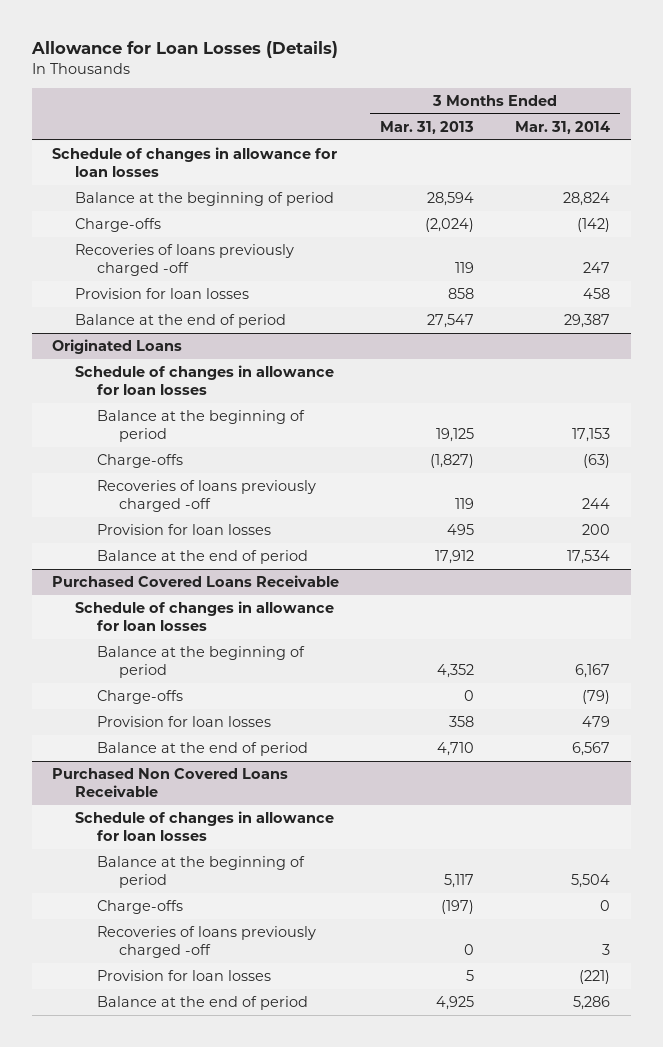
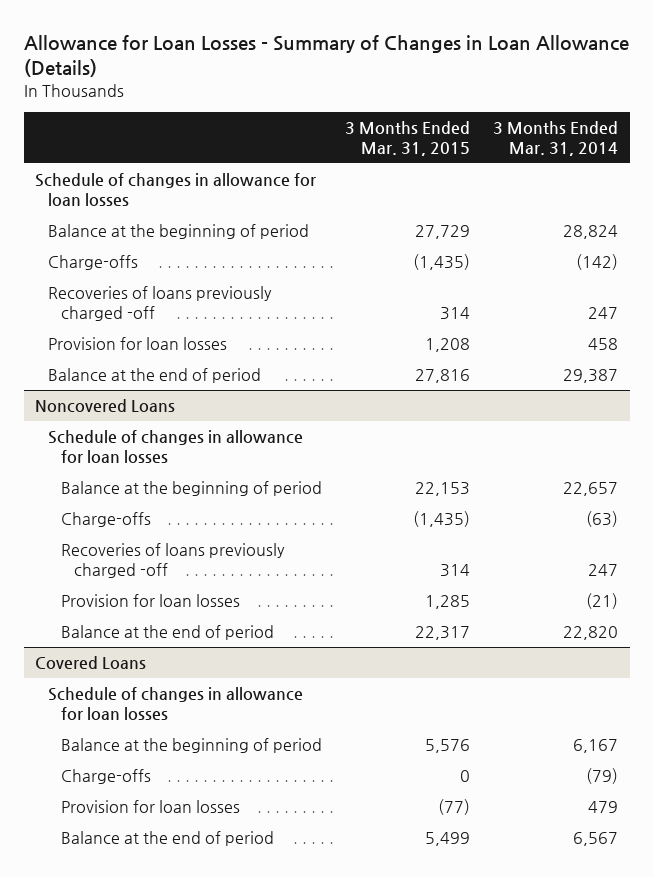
- Allowance for Loan Losses (Details)
+ Allowance for Loan Losses - Summary of Changes in Loan Allowance (Details)
- | 3 Months Ended Mar. 31, 2013 | 3 Months Ended Mar. 31, 2014
+ | 3 Months Ended Mar. 31, 2015 | 3 Months Ended Mar. 31, 2014
- Originated Loans
+ Noncovered Loans
- Balance at the beginning of period | 19,125 | 17,153
+ Balance at the beginning of period | 22,153 | 22,657
- Recoveries of loans previously charged -off | 119 | 244
- Provision for loan losses | 495 | 200
- Balance at the end of period | 17,912 | 17,534
- Purchased Covered Loans Receivable
+ Recoveries of loans previously charged -off | 314 | 247
+ Provision for loan losses | 1,285 | (21)
+ Balance at the end of period | 22,317 | 22,820
+ Covered Loans
- Purchased Non Covered Loans Receivable
- Schedule of changes in allowance for loan losses
- Balance at the beginning of period | 5,117 | 5,504
- Charge-offs | (197) | 0
- Recoveries of loans previously charged -off | 0 | 3
- Provision for loan losses | 5 | (221)
- Balance at the end of period | 4,925 | 5,286

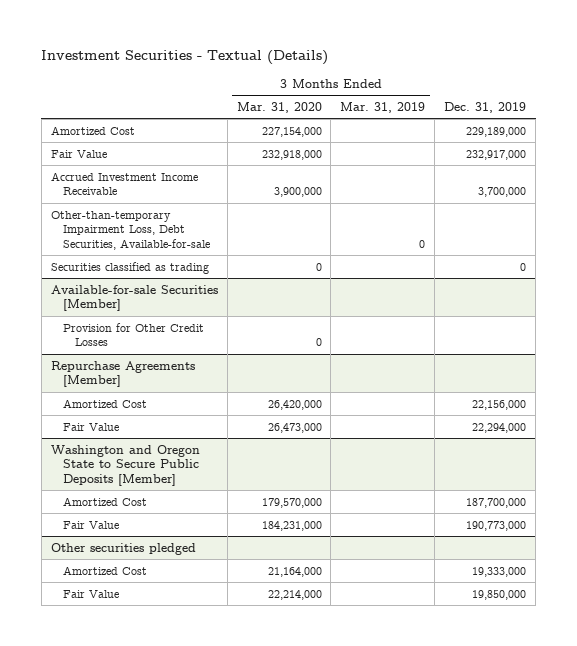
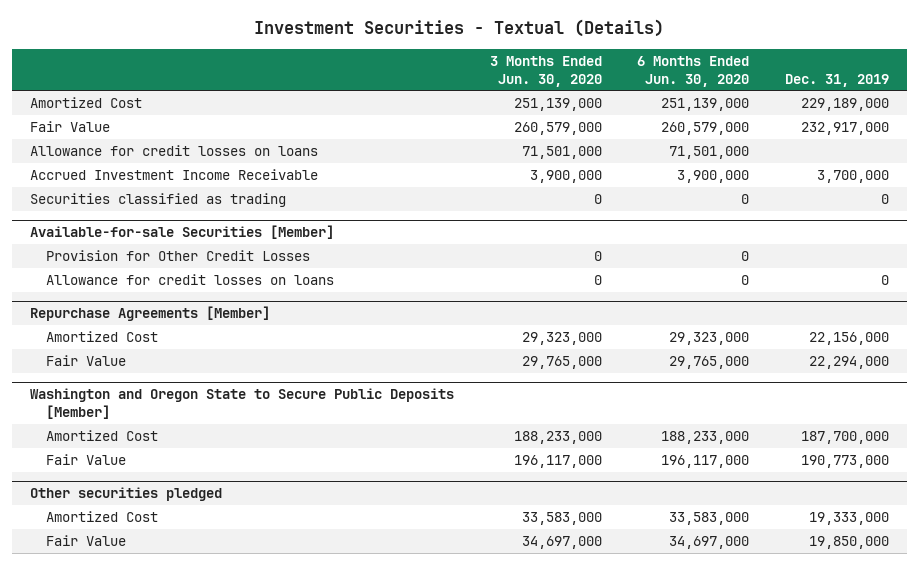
- | 3 Months Ended Mar. 31, 2020 | 3 Months Ended Mar. 31, 2019 | Dec. 31, 2019
+ | 3 Months Ended Jun. 30, 2020 | 6 Months Ended Jun. 30, 2020 | Dec. 31, 2019
+ Allowance for credit losses on loans | 71,501,000 | 71,501,000 |
- Other-than-temporary Impairment Loss, Debt Securities, Available-for-sale | | 0 |
@ Available-for-sale Securities [Member]
+ Allowance for credit losses on loans | 0 | 0 | 0

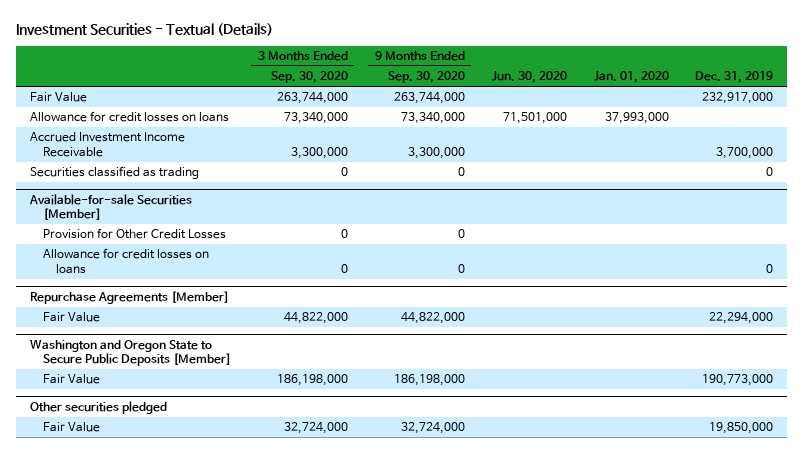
- | 3 Months Ended Jun. 30, 2020 | 6 Months Ended Jun. 30, 2020 | Dec. 31, 2019
+ | 3 Months Ended Sep. 30, 2020 | 9 Months Ended Sep. 30, 2020 | Jun. 30, 2020 | Jan. 01, 2020 | Dec. 31, 2019
- Amortized Cost | 251,139,000 | 251,139,000 | 229,189,000
@ Repurchase Agreements [Member]
- Amortized Cost | 29,323,000 | 29,323,000 | 22,156,000
@ Washington and Oregon State to Secure Public Deposits [Member]
- Amortized Cost | 188,233,000 | 188,233,000 | 187,700,000
@ Other securities pledged
- Amortized Cost | 33,583,000 | 33,583,000 | 19,333,000

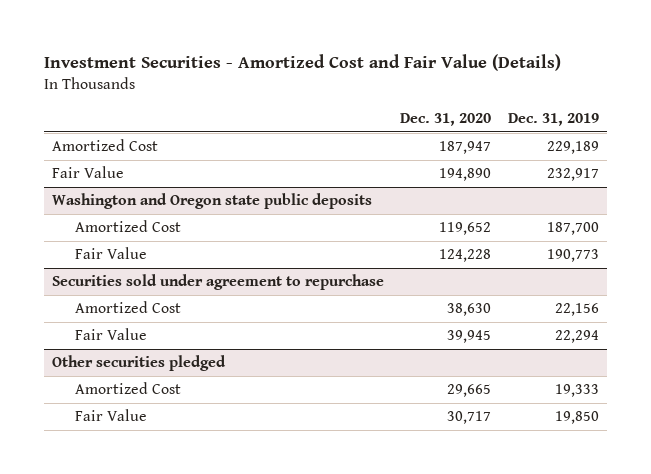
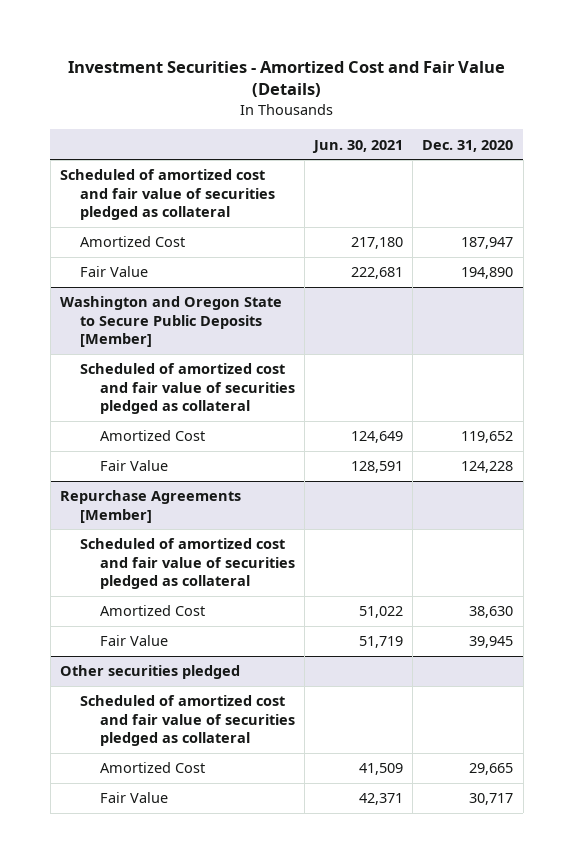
- | Dec. 31, 2020 | Dec. 31, 2019
+ | Jun. 30, 2021 | Dec. 31, 2020
+ Scheduled of amortized cost and fair value of securities pledged as collateral
- Washington and Oregon state public deposits
+ Washington and Oregon State to Secure Public Deposits [Member]
+ Scheduled of amortized cost and fair value of securities pledged as collateral
- Securities sold under agreement to repurchase
+ Repurchase Agreements [Member]
+ Scheduled of amortized cost and fair value of securities pledged as collateral
@ Other securities pledged
+ Scheduled of amortized cost and fair value of securities pledged as collateral

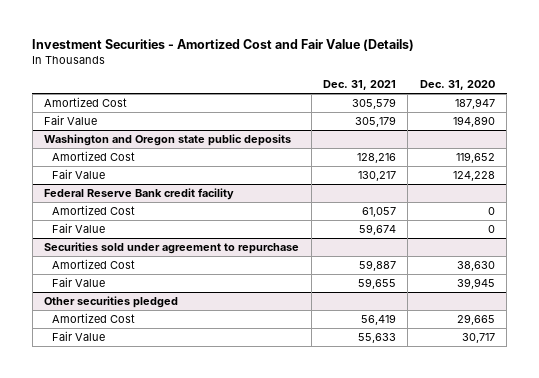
- | Jun. 30, 2021 | Dec. 31, 2020
+ | Dec. 31, 2021 | Dec. 31, 2020
- Scheduled of amortized cost and fair value of securities pledged as collateral
- Washington and Oregon State to Secure Public Deposits [Member]
- Scheduled of amortized cost and fair value of securities pledged as collateral
+ Washington and Oregon state public deposits
- Repurchase Agreements [Member]
- Scheduled of amortized cost and fair value of securities pledged as collateral
+ Federal Reserve Bank credit facility
+ Amortized Cost | 61,057 | 0
+ Fair Value | 59,674 | 0
+ Securities sold under agreement to repurchase
@ Other securities pledged
- Scheduled of amortized cost and fair value of securities pledged as collateral

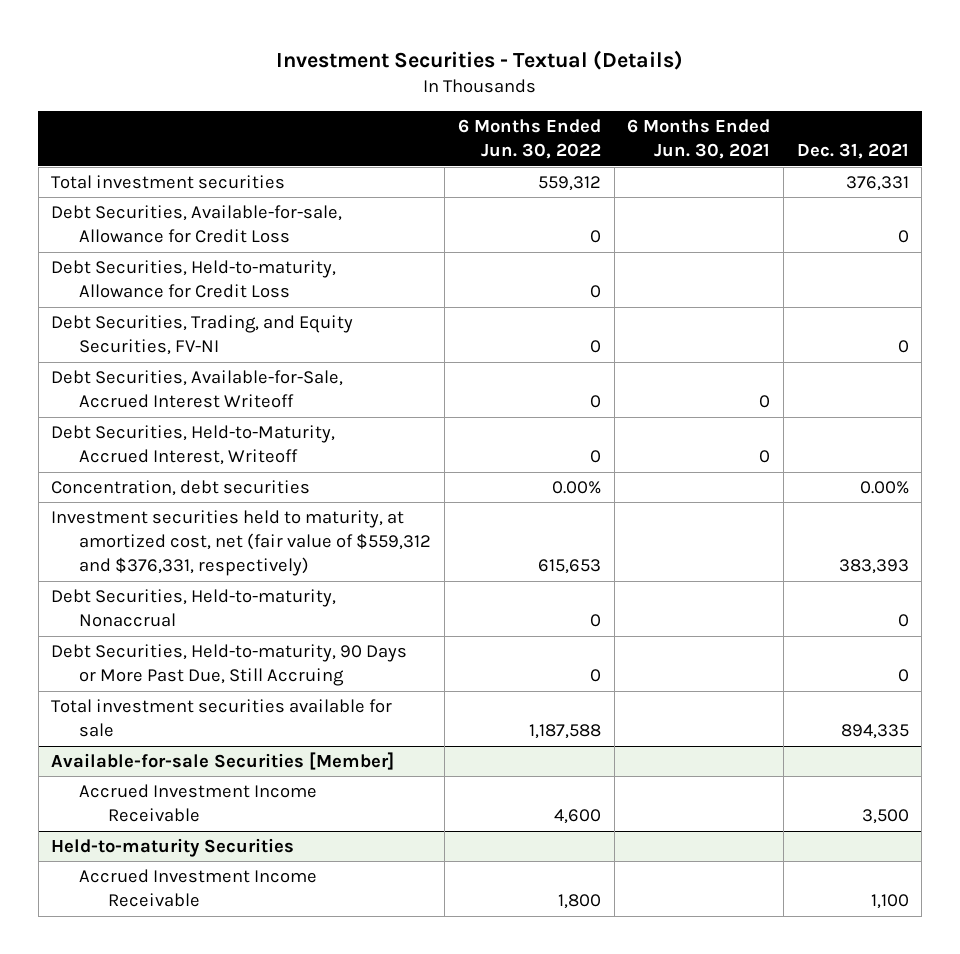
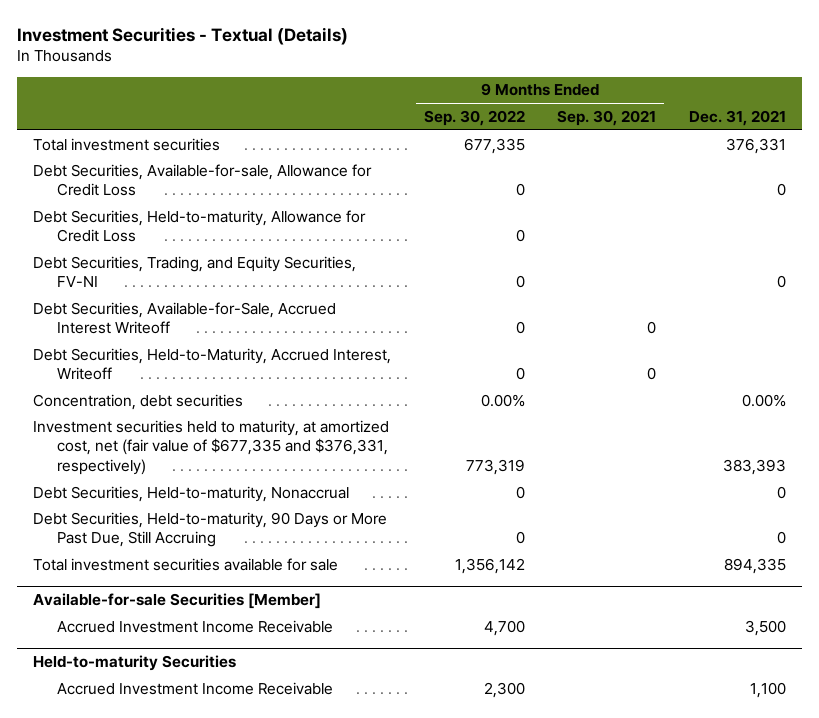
- | 6 Months Ended Jun. 30, 2022 | 6 Months Ended Jun. 30, 2021 | Dec. 31, 2021
+ | 9 Months Ended Sep. 30, 2022 | 9 Months Ended Sep. 30, 2021 | Dec. 31, 2021
- Investment securities held to maturity, at amortized cost, net (fair value of $559,312 and $376,331, respectively) | 615,653 | | 383,393
+ Investment securities held to maturity, at amortized cost, net (fair value of $677,335 and $376,331, respectively) | 773,319 | | 383,393

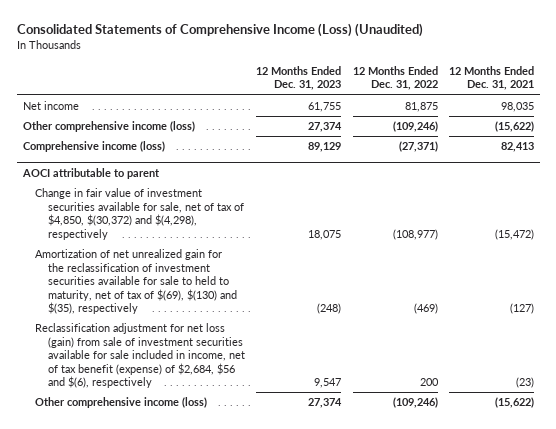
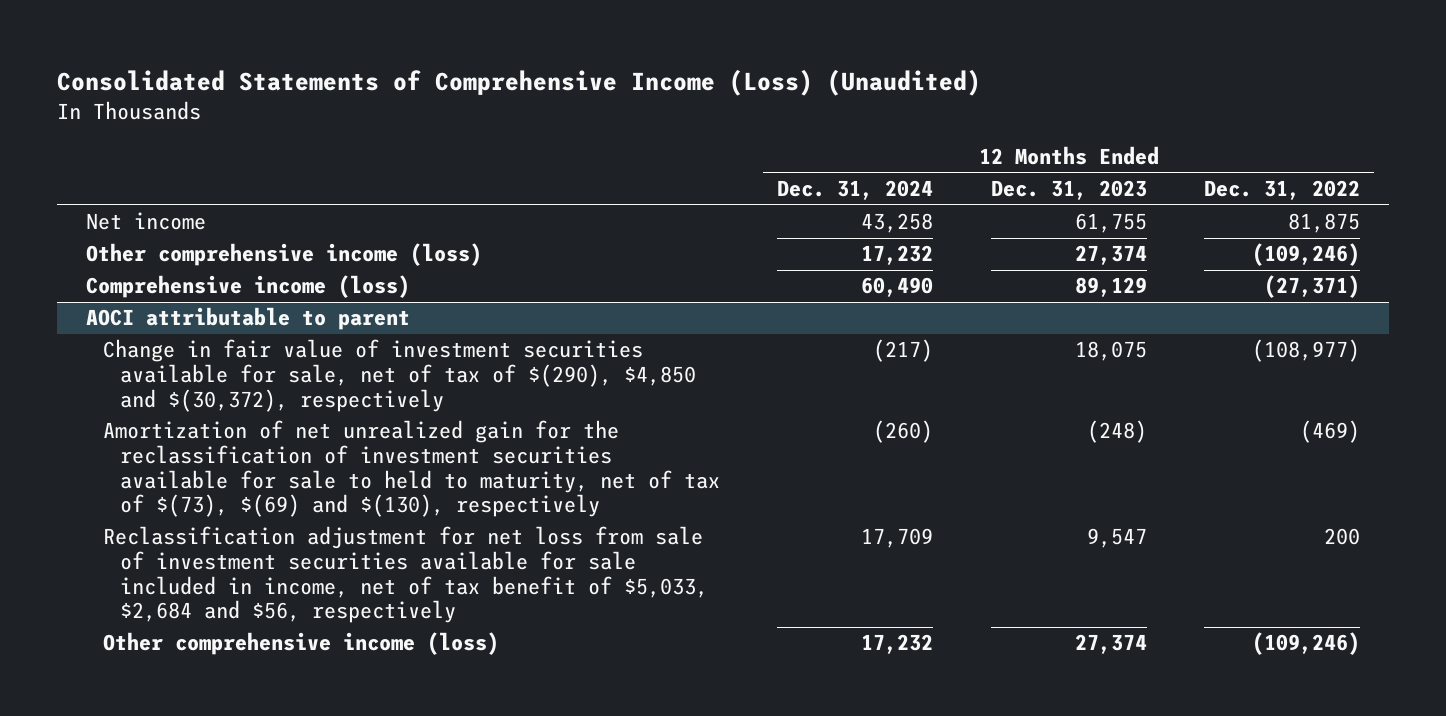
- | 12 Months Ended Dec. 31, 2023 | 12 Months Ended Dec. 31, 2022 | 12 Months Ended Dec. 31, 2021
+ | 12 Months Ended Dec. 31, 2024 | 12 Months Ended Dec. 31, 2023 | 12 Months Ended Dec. 31, 2022
@ AOCI attributable to parent
- Change in fair value of investment securities available for sale, net of tax of $4,850, $(30,372) and $(4,298), respectively | 18,075 | (108,977) | (15,472)
- Amortization of net unrealized gain for the reclassification of investment securities available for sale to held to maturity, net of tax of $(69), $(130) and $(35), respectively | (248) | (469) | (127)
- Reclassification adjustment for net loss (gain) from sale of investment securities available for sale included in income, net of tax benefit (expense) of $2,684, $56 and $(6), respectively | 9,547 | 200 | (23)
+ Change in fair value of investment securities available for sale, net of tax of $(290), $4,850 and $(30,372), respectively | (217) | 18,075 | (108,977)
+ Amortization of net unrealized gain for the reclassification of investment securities available for sale to held to maturity, net of tax of $(73), $(69) and $(130), respectively | (260) | (248) | (469)
+ Reclassification adjustment for net loss from sale of investment securities available for sale included in income, net of tax benefit of $5,033, $2,684 and $56, respectively | 17,709 | 9,547 | 200

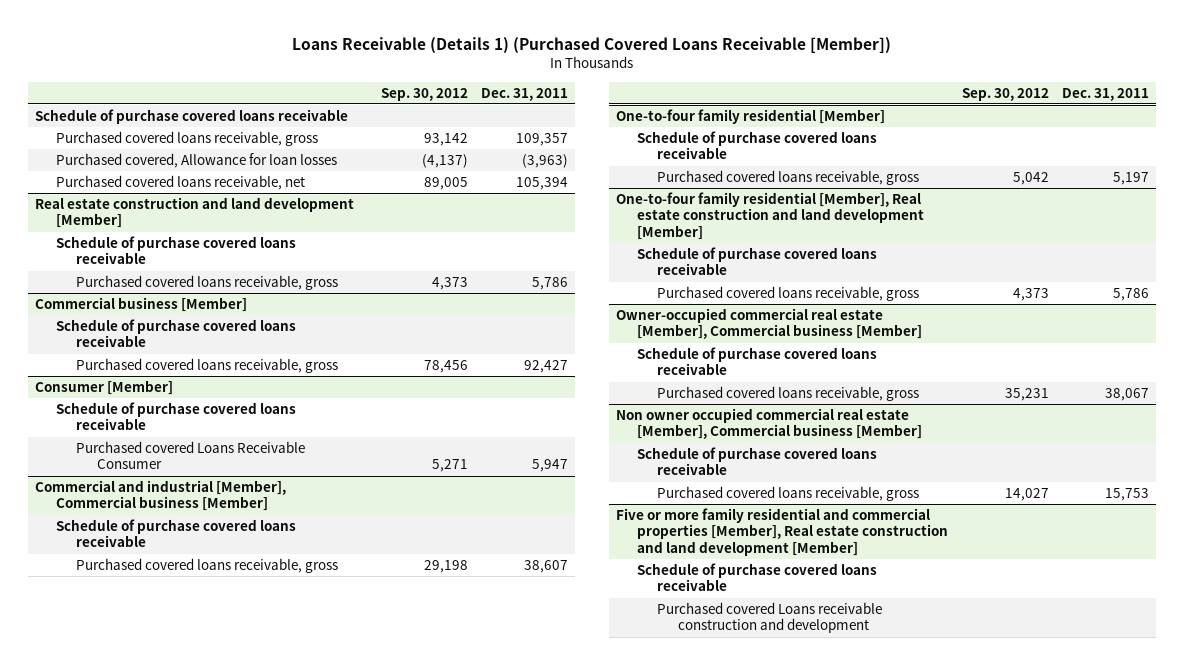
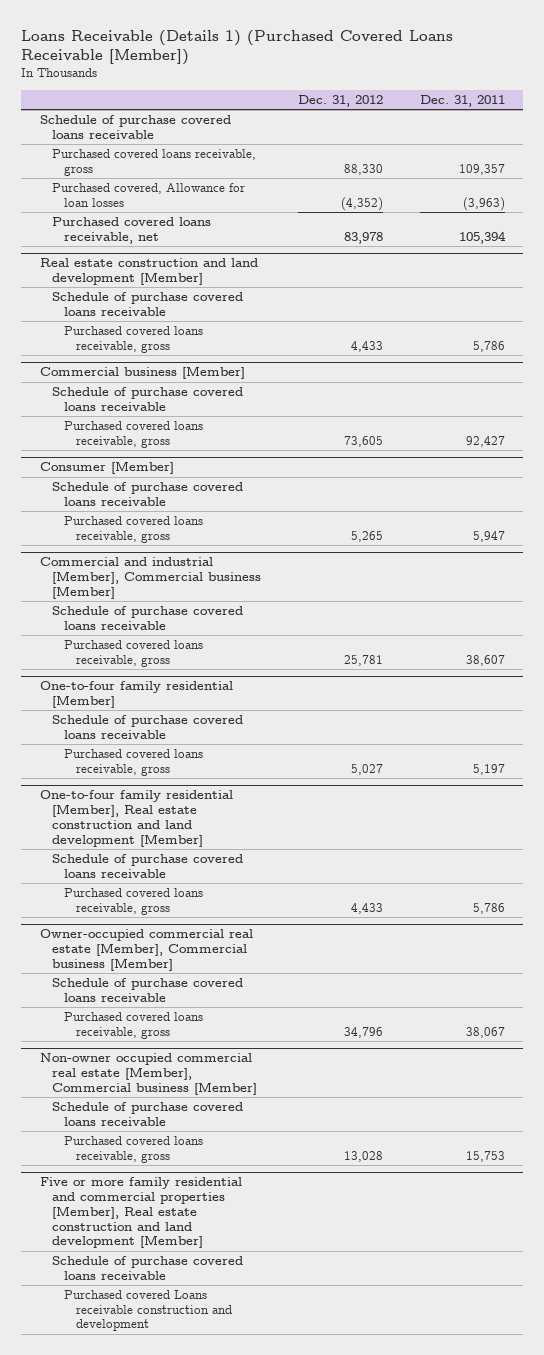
- | Sep. 30, 2012 | Dec. 31, 2011
+ | Dec. 31, 2012 | Dec. 31, 2011
@ Consumer [Member]
- Purchased covered Loans Receivable Consumer | 5,271 | 5,947
+ Purchased covered loans receivable, gross | 5,265 | 5,947
- Non owner occupied commercial real estate [Member], Commercial business [Member]
+ Non-owner occupied commercial real estate [Member], Commercial business [Member]

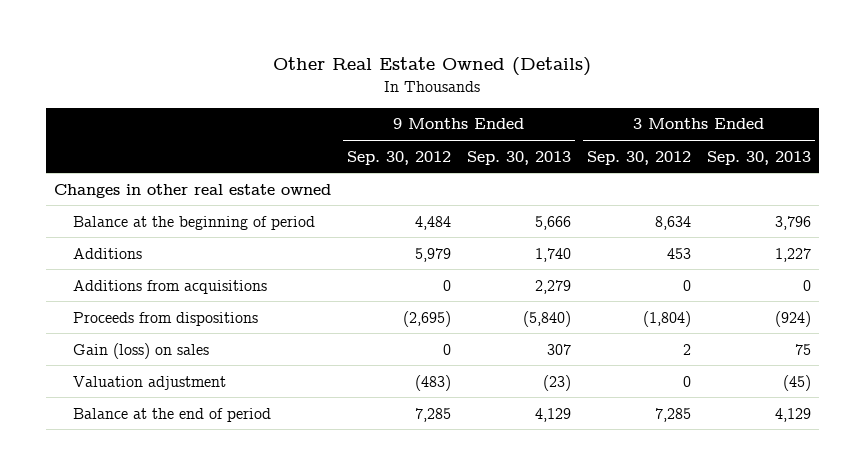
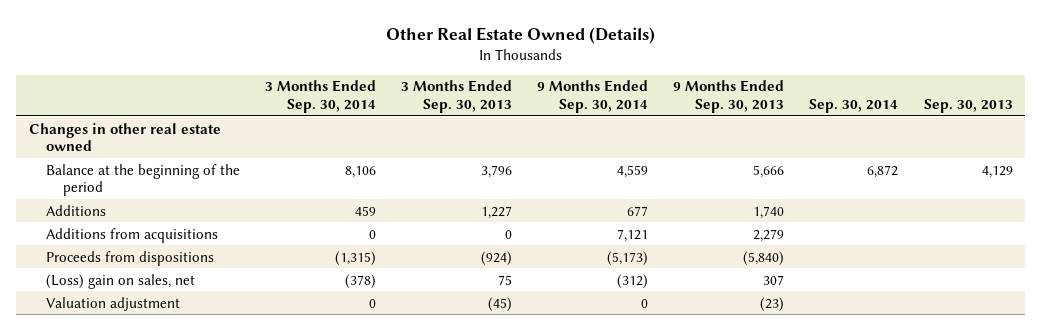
- | 9 Months Ended Sep. 30, 2012 | 9 Months Ended Sep. 30, 2013 | 3 Months Ended Sep. 30, 2012 | 3 Months Ended Sep. 30, 2013
+ | 3 Months Ended Sep. 30, 2014 | 3 Months Ended Sep. 30, 2013 | 9 Months Ended Sep. 30, 2014 | 9 Months Ended Sep. 30, 2013 | Sep. 30, 2014 | Sep. 30, 2013
- Balance at the beginning of period | 4,484 | 5,666 | 8,634 | 3,796
+ Balance at the beginning of the period | 8,106 | 3,796 | 4,559 | 5,666 | 6,872 | 4,129
- Gain (loss) on sales | 0 | 307 | 2 | 75
+ (Loss) gain on sales, net | (378) | 75 | (312) | 307 | |
- Balance at the end of period | 7,285 | 4,129 | 7,285 | 4,129

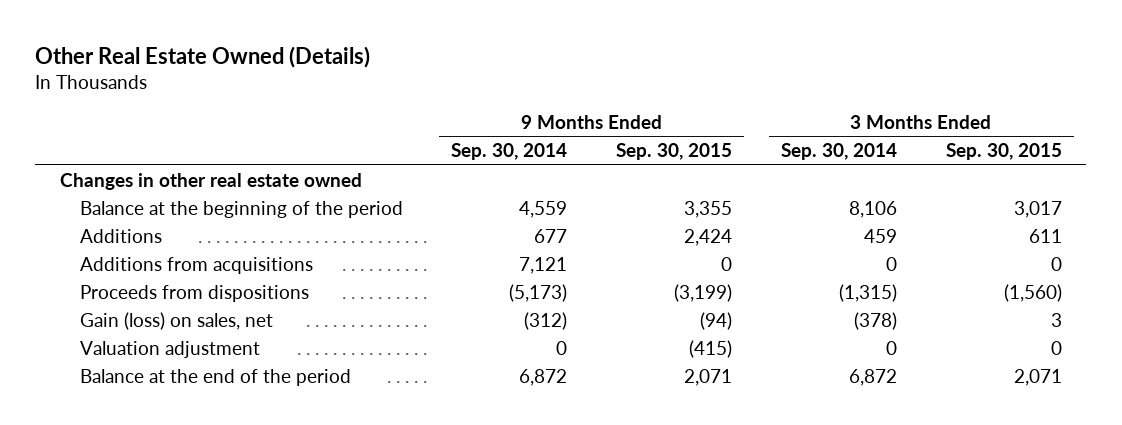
- | 3 Months Ended Sep. 30, 2014 | 3 Months Ended Sep. 30, 2013 | 9 Months Ended Sep. 30, 2014 | 9 Months Ended Sep. 30, 2013 | Sep. 30, 2014 | Sep. 30, 2013
+ | 9 Months Ended Sep. 30, 2014 | 9 Months Ended Sep. 30, 2015 | 3 Months Ended Sep. 30, 2014 | 3 Months Ended Sep. 30, 2015
- (Loss) gain on sales, net | (378) | 75 | (312) | 307 | |
+ Gain (loss) on sales, net | (312) | (94) | (378) | 3
+ Balance at the end of the period | 6,872 | 2,071 | 6,872 | 2,071

